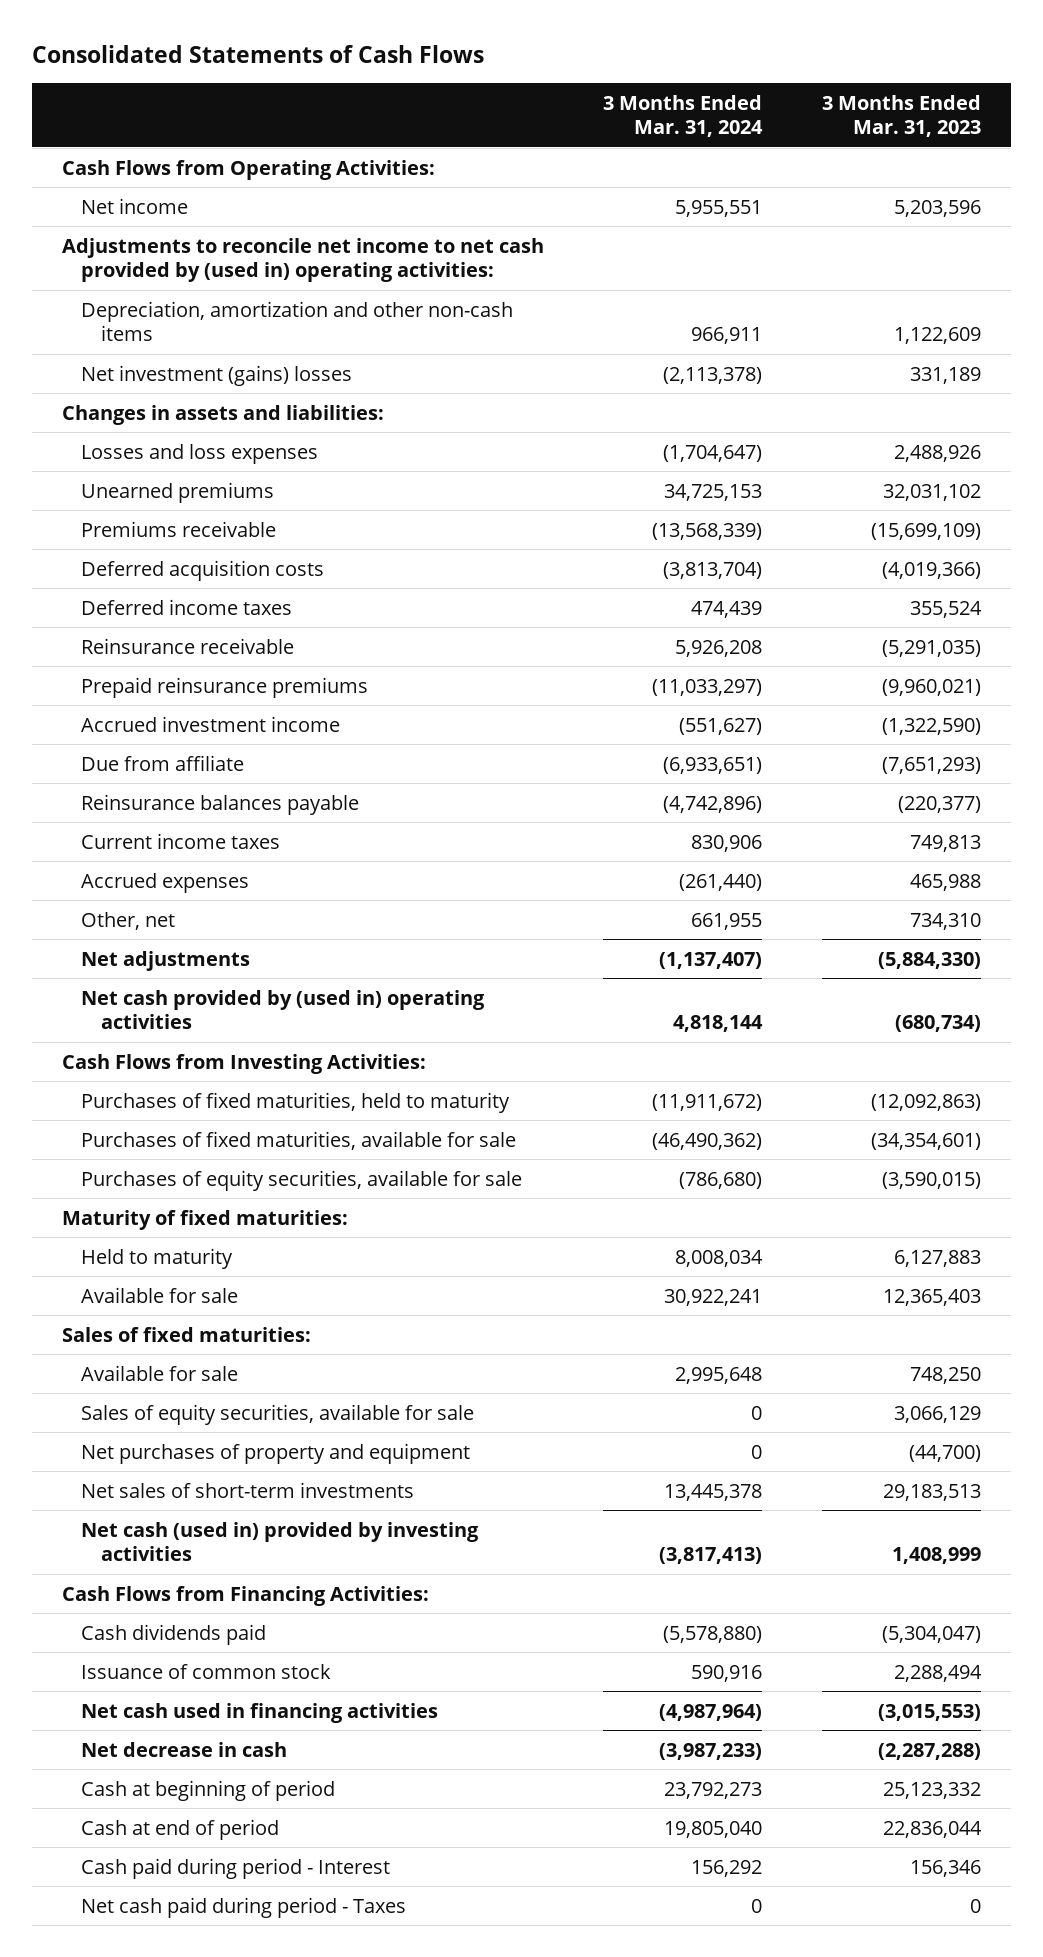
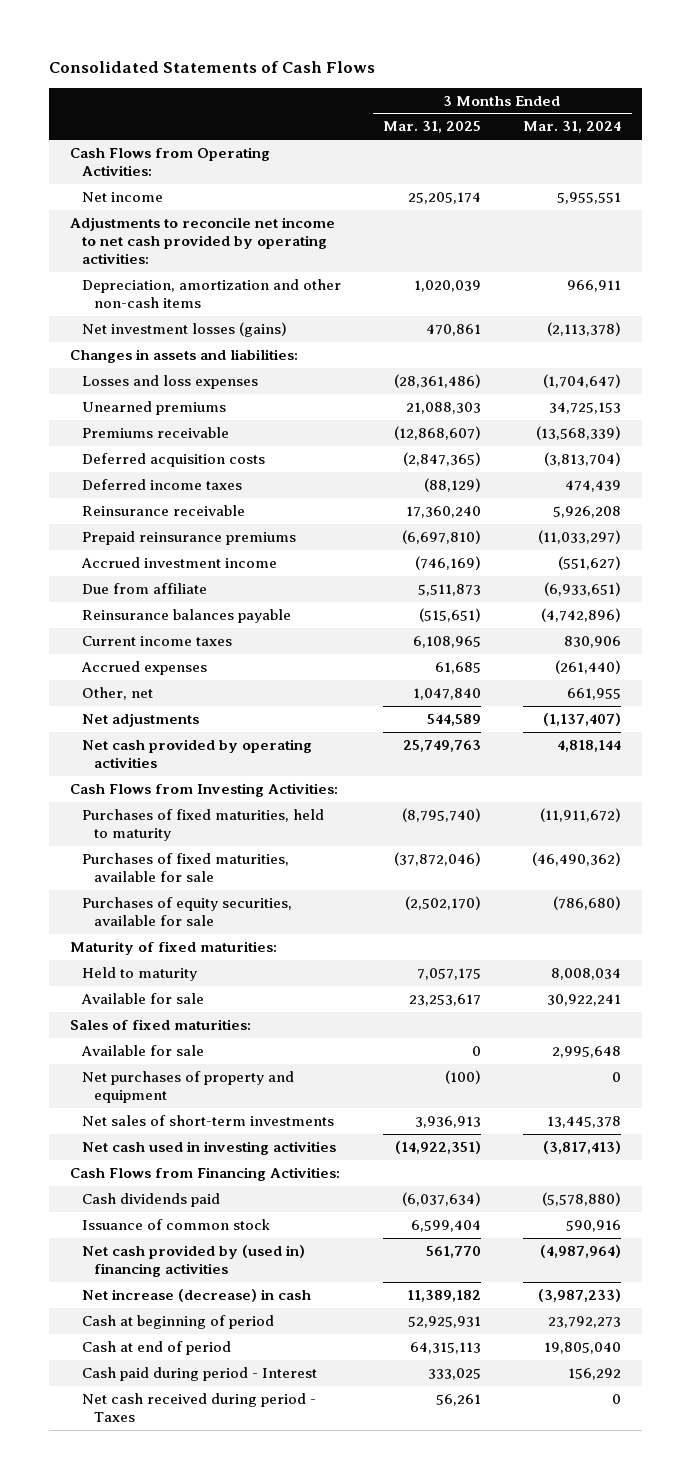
- | 3 Months Ended Mar. 31, 2024 | 3 Months Ended Mar. 31, 2023
+ | 3 Months Ended Mar. 31, 2025 | 3 Months Ended Mar. 31, 2024
- Adjustments to reconcile net income to net cash provided by (used in) operating activities:
+ Adjustments to reconcile net income to net cash provided by operating activities:
- Net investment (gains) losses | (2,113,378) | 331,189
+ Net investment losses (gains) | 470,861 | (2,113,378)
- Net cash provided by (used in) operating activities | 4,818,144 | (680,734)
+ Net cash provided by operating activities | 25,749,763 | 4,818,144
- Sales of equity securities, available for sale | 0 | 3,066,129
- Net cash (used in) provided by investing activities | (3,817,413) | 1,408,999
+ Net cash used in investing activities | (14,922,351) | (3,817,413)
- Net cash used in financing activities | (4,987,964) | (3,015,553)
- Net decrease in cash | (3,987,233) | (2,287,288)
+ Net cash provided by (used in) financing activities | 561,770 | (4,987,964)
+ Net increase (decrease) in cash | 11,389,182 | (3,987,233)
- Net cash paid during period - Taxes | 0 | 0
+ Net cash received during period - Taxes | 56,261 | 0

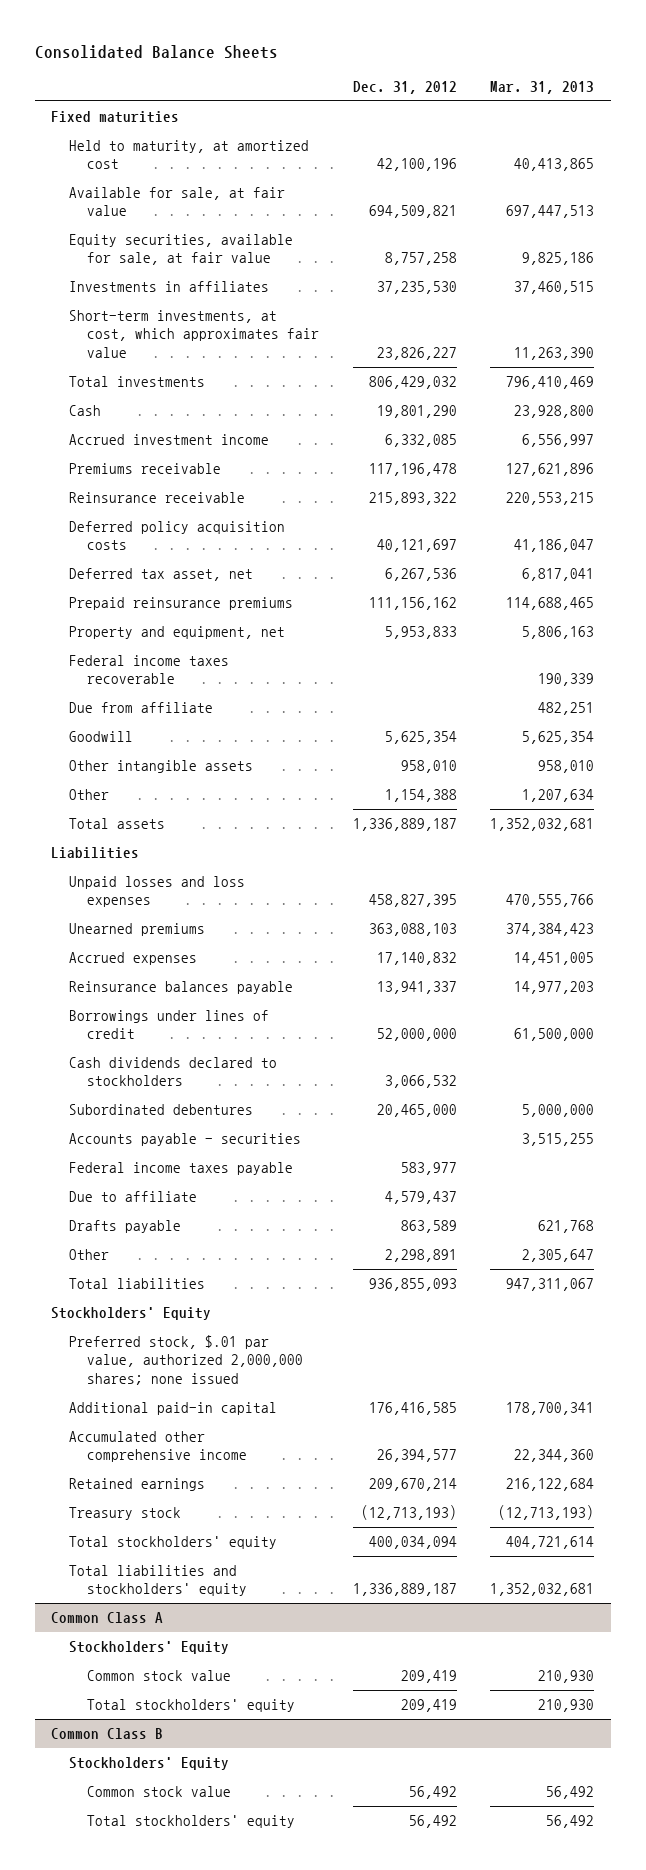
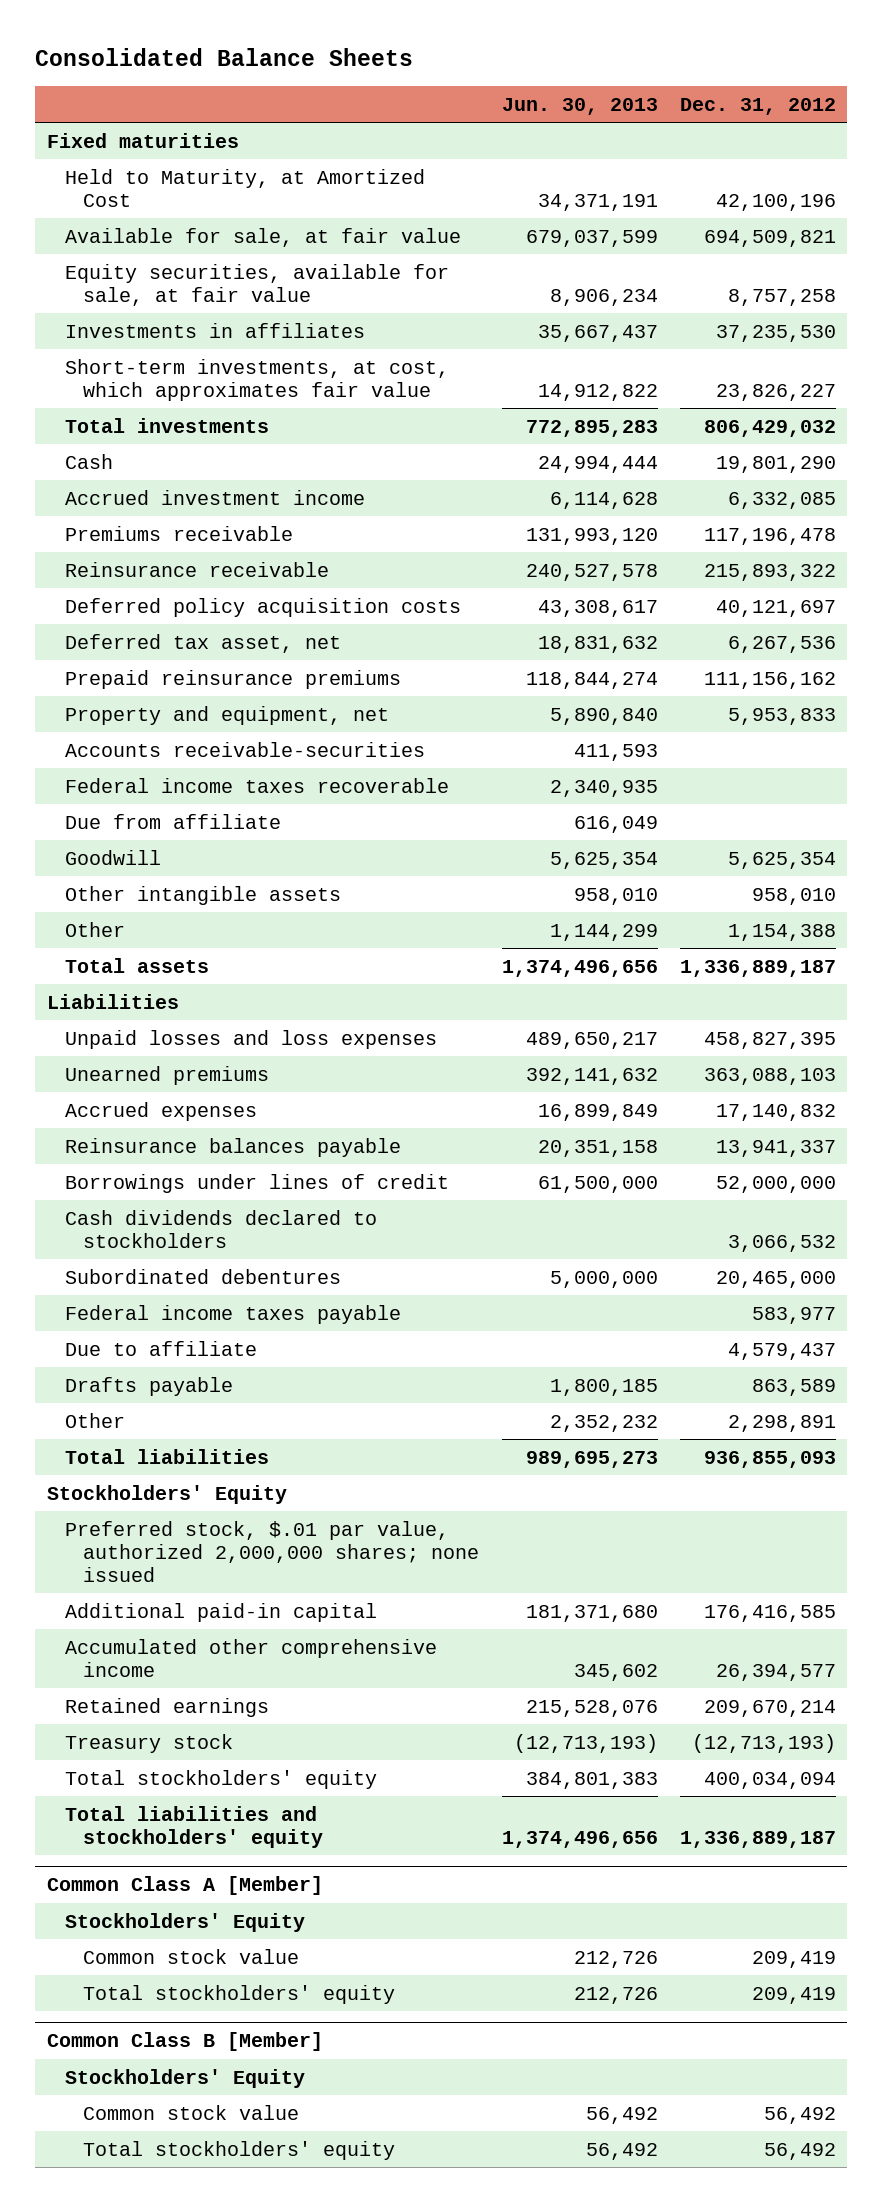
- | Dec. 31, 2012 | Mar. 31, 2013
+ | Jun. 30, 2013 | Dec. 31, 2012
- Held to maturity, at amortized cost | 42,100,196 | 40,413,865
+ Held to Maturity, at Amortized Cost | 34,371,191 | 42,100,196
+ Accounts receivable-securities | 411,593 |
- Accounts payable - securities | | 3,515,255
- Common Class A
+ Common Class A [Member]
- Common Class B
+ Common Class B [Member]

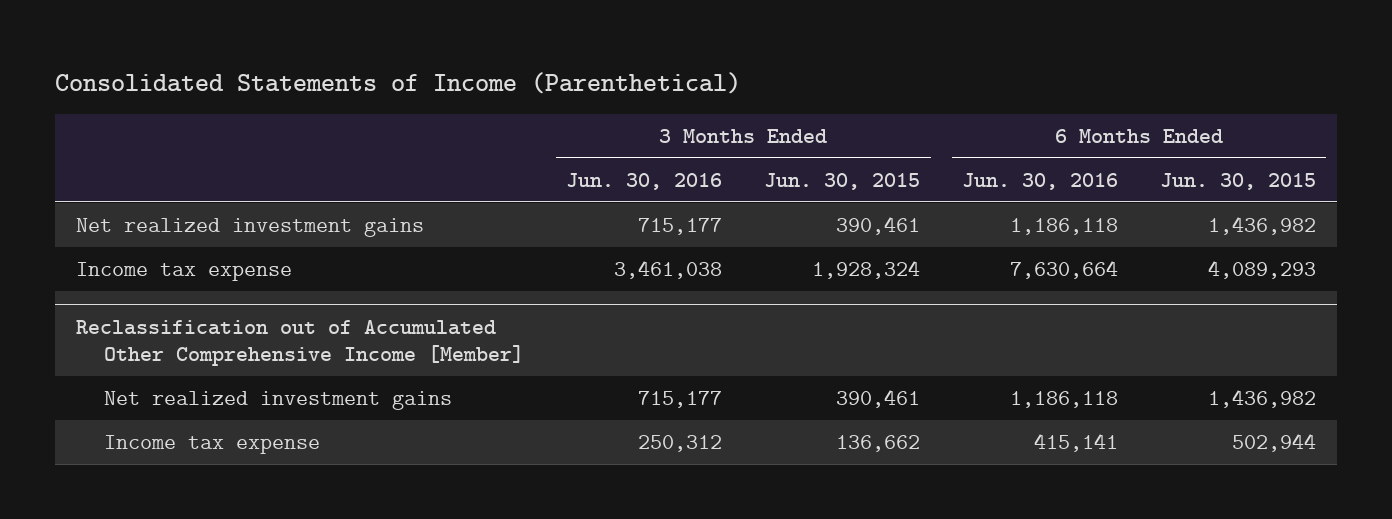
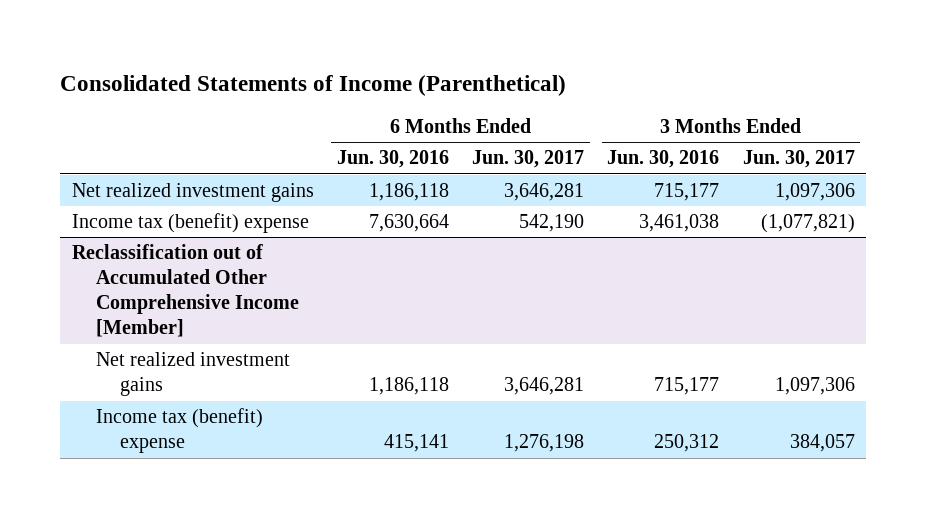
- | 3 Months Ended Jun. 30, 2016 | 3 Months Ended Jun. 30, 2015 | 6 Months Ended Jun. 30, 2016 | 6 Months Ended Jun. 30, 2015
+ | 6 Months Ended Jun. 30, 2016 | 6 Months Ended Jun. 30, 2017 | 3 Months Ended Jun. 30, 2016 | 3 Months Ended Jun. 30, 2017
- Income tax expense | 3,461,038 | 1,928,324 | 7,630,664 | 4,089,293
+ Income tax (benefit) expense | 7,630,664 | 542,190 | 3,461,038 | (1,077,821)
@ Reclassification out of Accumulated Other Comprehensive Income [Member]
- Income tax expense | 250,312 | 136,662 | 415,141 | 502,944
+ Income tax (benefit) expense | 415,141 | 1,276,198 | 250,312 | 384,057

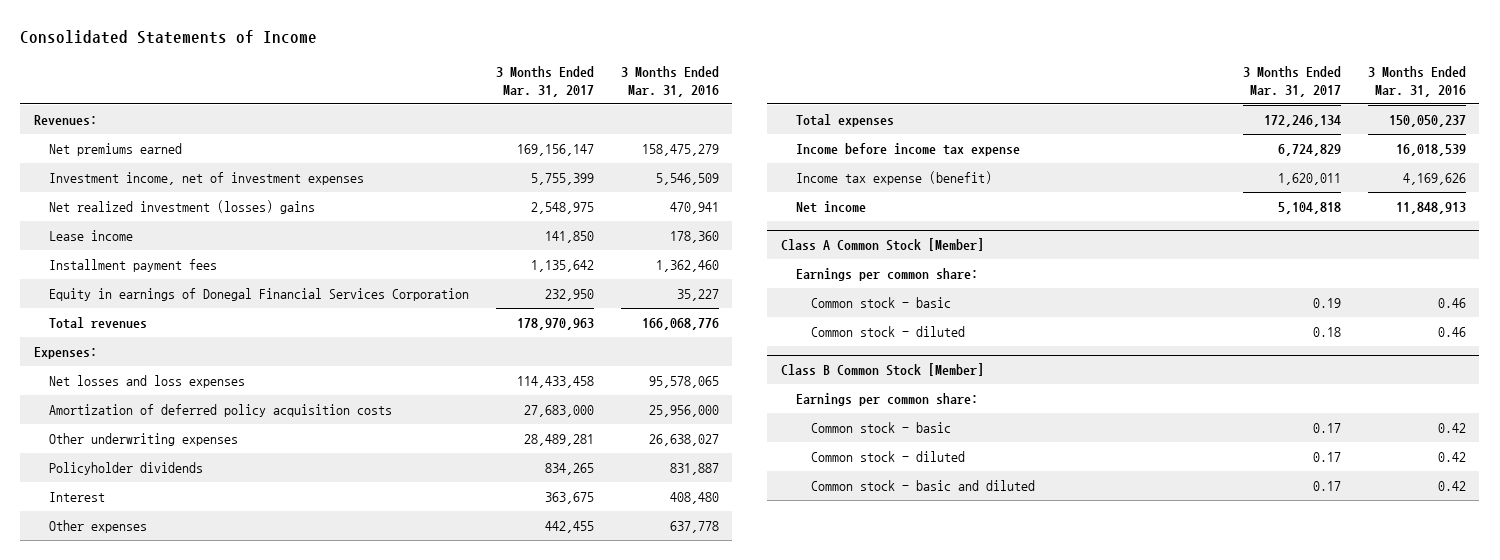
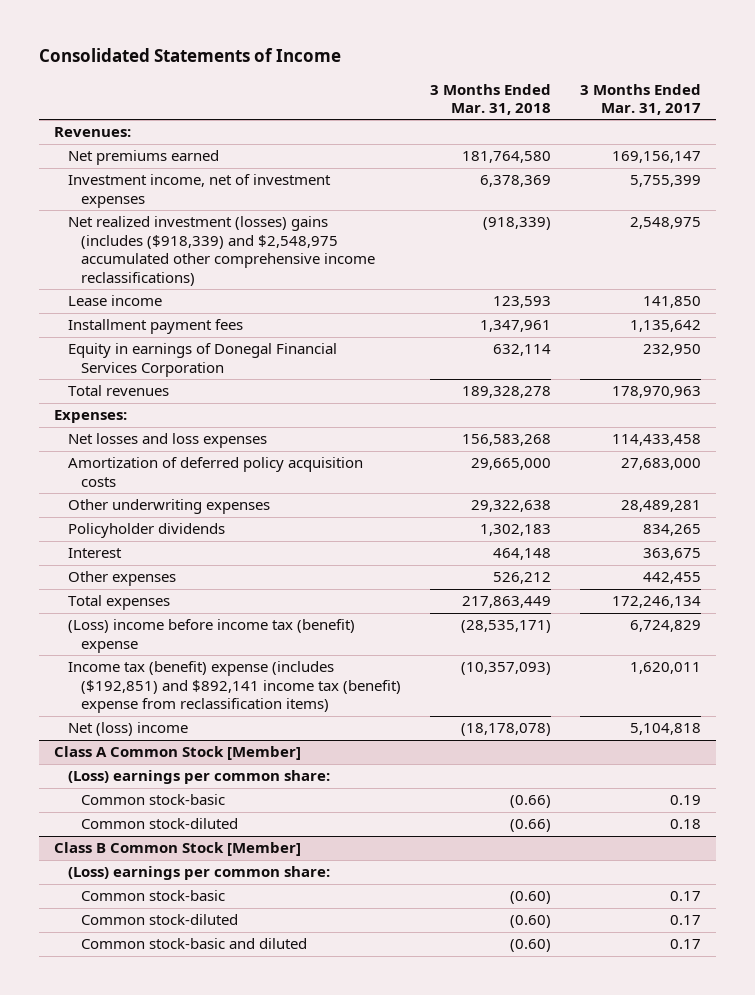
- | 3 Months Ended Mar. 31, 2017 | 3 Months Ended Mar. 31, 2016
+ | 3 Months Ended Mar. 31, 2018 | 3 Months Ended Mar. 31, 2017
- Net realized investment (losses) gains | 2,548,975 | 470,941
+ Net realized investment (losses) gains (includes ($918,339) and $2,548,975 accumulated other comprehensive income reclassifications) | (918,339) | 2,548,975
- Income before income tax expense | 6,724,829 | 16,018,539
- Income tax expense (benefit) | 1,620,011 | 4,169,626
- Net income | 5,104,818 | 11,848,913
+ (Loss) income before income tax (benefit) expense | (28,535,171) | 6,724,829
+ Income tax (benefit) expense (includes ($192,851) and $892,141 income tax (benefit) expense from reclassification items) | (10,357,093) | 1,620,011
+ Net (loss) income | (18,178,078) | 5,104,818
@ Class A Common Stock [Member]
- Earnings per common share:
- Common stock - basic | 0.19 | 0.46
- Common stock - diluted | 0.18 | 0.46
+ (Loss) earnings per common share:
+ Common stock-basic | (0.66) | 0.19
+ Common stock-diluted | (0.66) | 0.18
@ Class B Common Stock [Member]
- Earnings per common share:
- Common stock - basic | 0.17 | 0.42
- Common stock - diluted | 0.17 | 0.42
- Common stock - basic and diluted | 0.17 | 0.42
+ (Loss) earnings per common share:
+ Common stock-basic | (0.60) | 0.17
+ Common stock-diluted | (0.60) | 0.17
+ Common stock-basic and diluted | (0.60) | 0.17

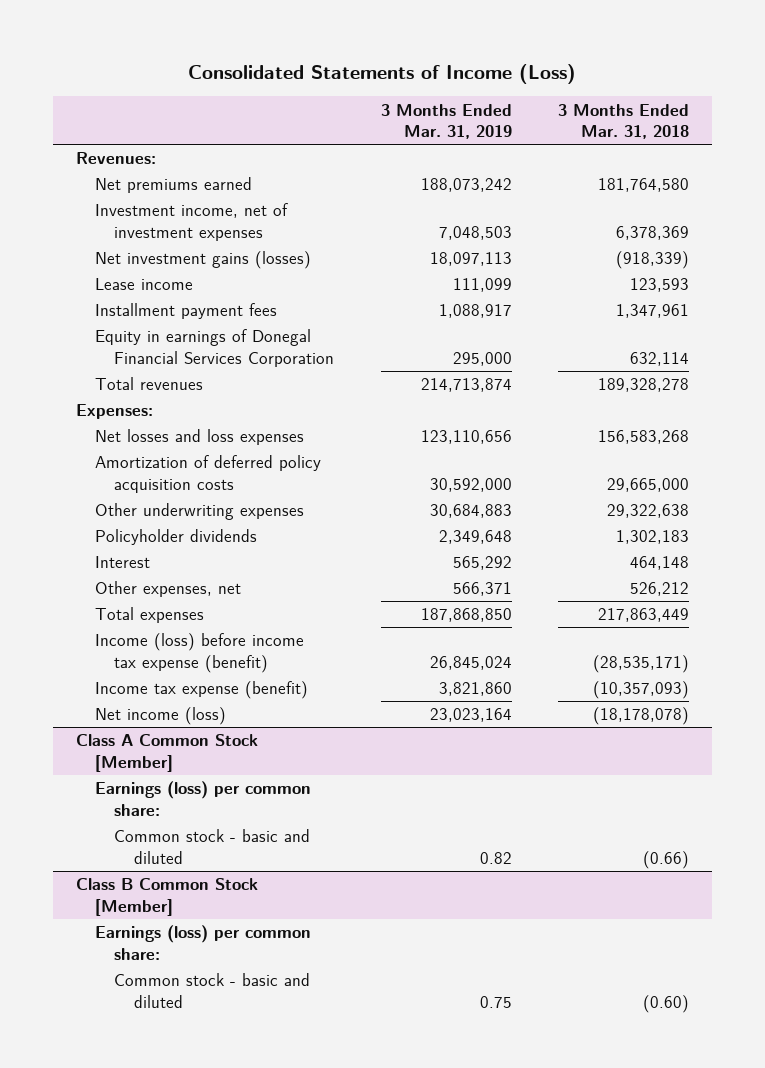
- Consolidated Statements of Income
+ Consolidated Statements of Income (Loss)
- | 3 Months Ended Mar. 31, 2018 | 3 Months Ended Mar. 31, 2017
+ | 3 Months Ended Mar. 31, 2019 | 3 Months Ended Mar. 31, 2018
- Net realized investment (losses) gains (includes ($918,339) and $2,548,975 accumulated other comprehensive income reclassifications) | (918,339) | 2,548,975
+ Net investment gains (losses) | 18,097,113 | (918,339)
- Other expenses | 526,212 | 442,455
+ Other expenses, net | 566,371 | 526,212
- (Loss) income before income tax (benefit) expense | (28,535,171) | 6,724,829
- Income tax (benefit) expense (includes ($192,851) and $892,141 income tax (benefit) expense from reclassification items) | (10,357,093) | 1,620,011
- Net (loss) income | (18,178,078) | 5,104,818
+ Income (loss) before income tax expense (benefit) | 26,845,024 | (28,535,171)
+ Income tax expense (benefit) | 3,821,860 | (10,357,093)
+ Net income (loss) | 23,023,164 | (18,178,078)
@ Class A Common Stock [Member]
- (Loss) earnings per common share:
- Common stock-basic | (0.66) | 0.19
- Common stock-diluted | (0.66) | 0.18
+ Earnings (loss) per common share:
+ Common stock - basic and diluted | 0.82 | (0.66)
@ Class B Common Stock [Member]
- (Loss) earnings per common share:
- Common stock-basic | (0.60) | 0.17
- Common stock-diluted | (0.60) | 0.17
- Common stock-basic and diluted | (0.60) | 0.17
+ Earnings (loss) per common share:
+ Common stock - basic and diluted | 0.75 | (0.60)

